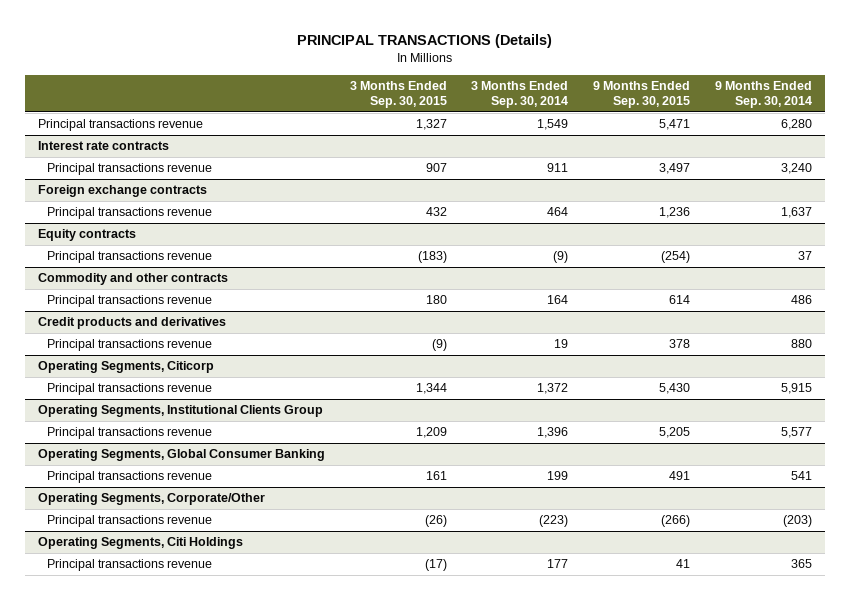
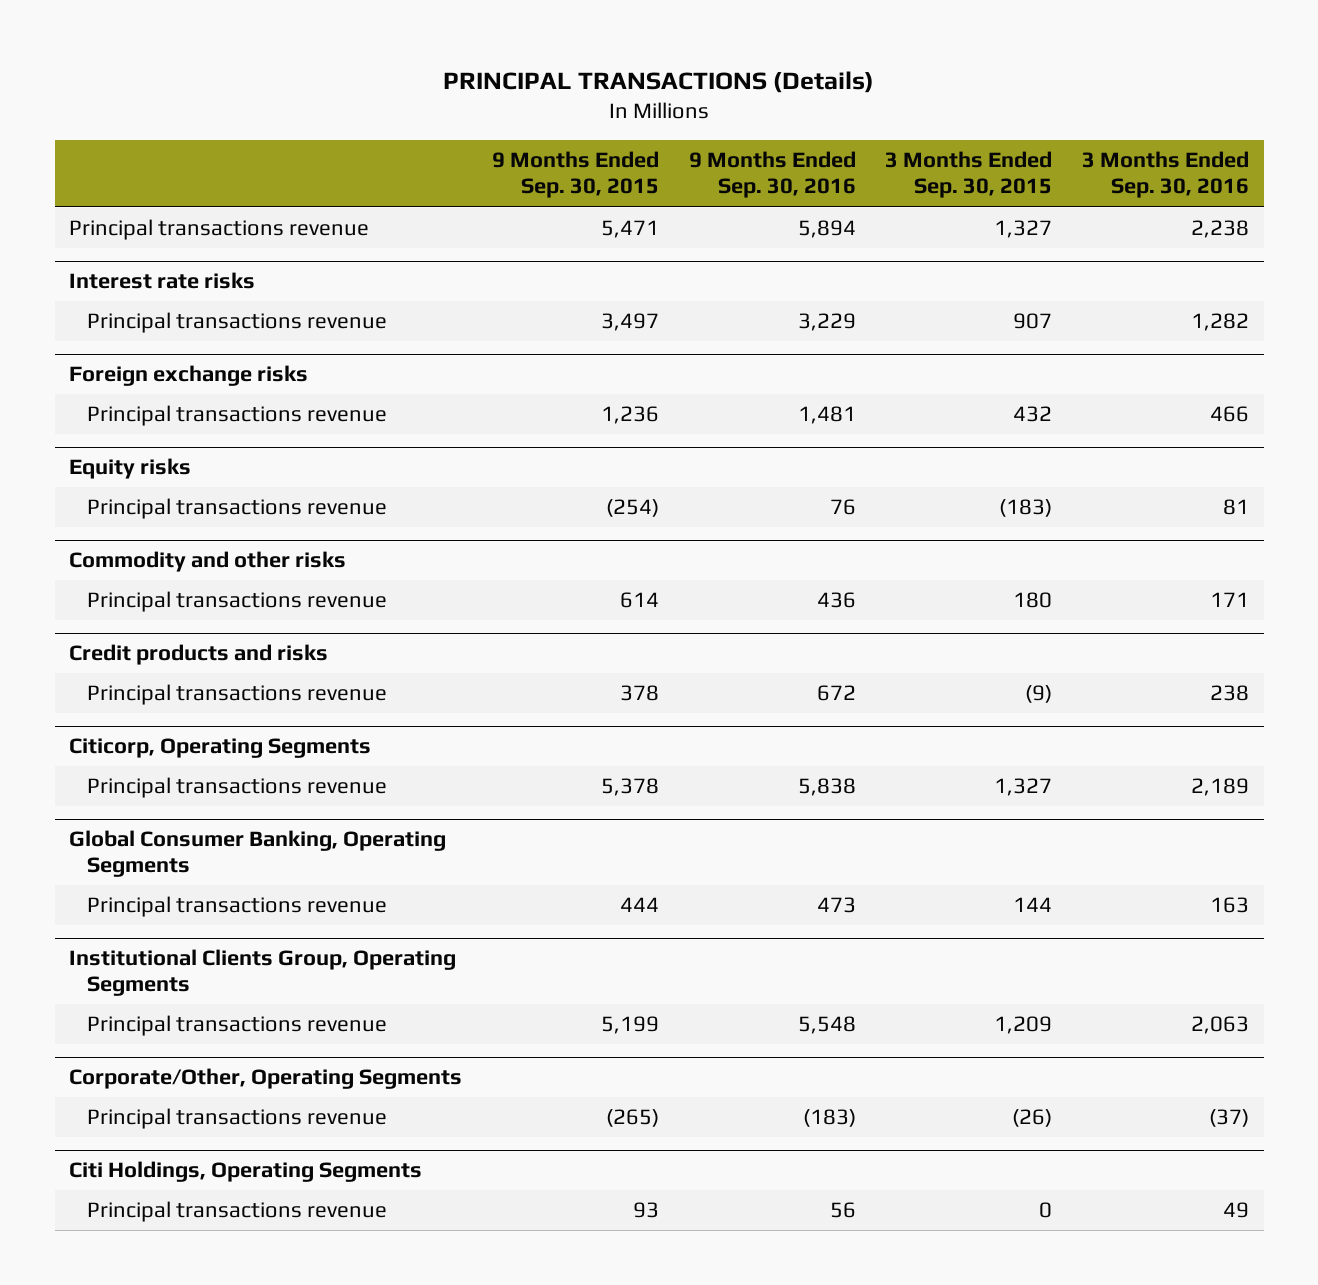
- | 3 Months Ended Sep. 30, 2015 | 3 Months Ended Sep. 30, 2014 | 9 Months Ended Sep. 30, 2015 | 9 Months Ended Sep. 30, 2014
+ | 9 Months Ended Sep. 30, 2015 | 9 Months Ended Sep. 30, 2016 | 3 Months Ended Sep. 30, 2015 | 3 Months Ended Sep. 30, 2016
- Interest rate contracts
+ Interest rate risks
- Foreign exchange contracts
+ Foreign exchange risks
- Equity contracts
+ Equity risks
- Commodity and other contracts
+ Commodity and other risks
- Credit products and derivatives
+ Credit products and risks
- Operating Segments, Citicorp
- Principal transactions revenue | 1,344 | 1,372 | 5,430 | 5,915
- Operating Segments, Institutional Clients Group
- Principal transactions revenue | 1,209 | 1,396 | 5,205 | 5,577
- Operating Segments, Global Consumer Banking
- Principal transactions revenue | 161 | 199 | 491 | 541
- Operating Segments, Corporate/Other
- Principal transactions revenue | (26) | (223) | (266) | (203)
- Operating Segments, Citi Holdings
- Principal transactions revenue | (17) | 177 | 41 | 365
+ Citicorp, Operating Segments
+ Principal transactions revenue | 5,378 | 5,838 | 1,327 | 2,189
+ Global Consumer Banking, Operating Segments
+ Principal transactions revenue | 444 | 473 | 144 | 163
+ Institutional Clients Group, Operating Segments
+ Principal transactions revenue | 5,199 | 5,548 | 1,209 | 2,063
+ Corporate/Other, Operating Segments
+ Principal transactions revenue | (265) | (183) | (26) | (37)
+ Citi Holdings, Operating Segments
+ Principal transactions revenue | 93 | 56 | 0 | 49

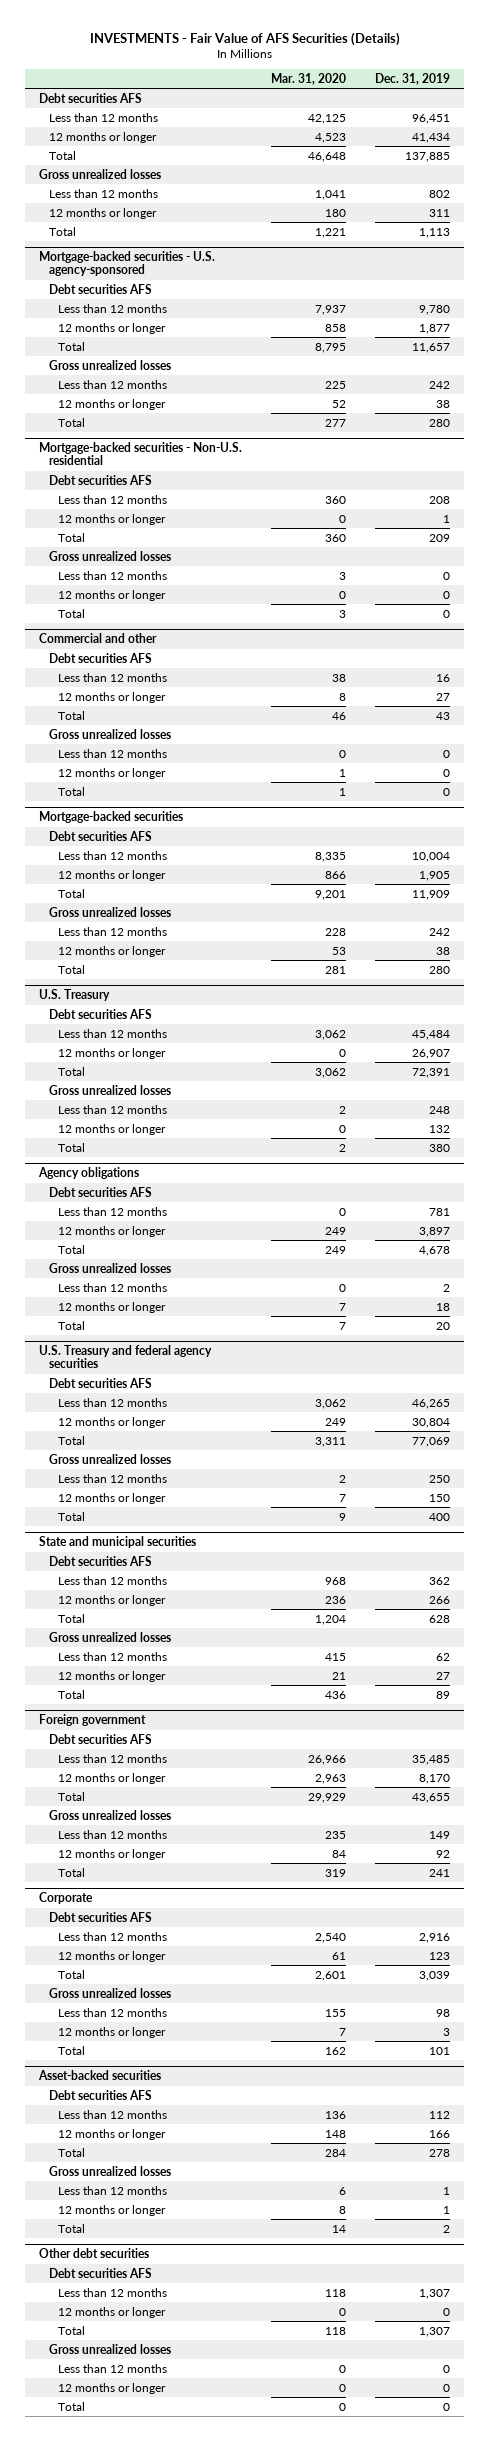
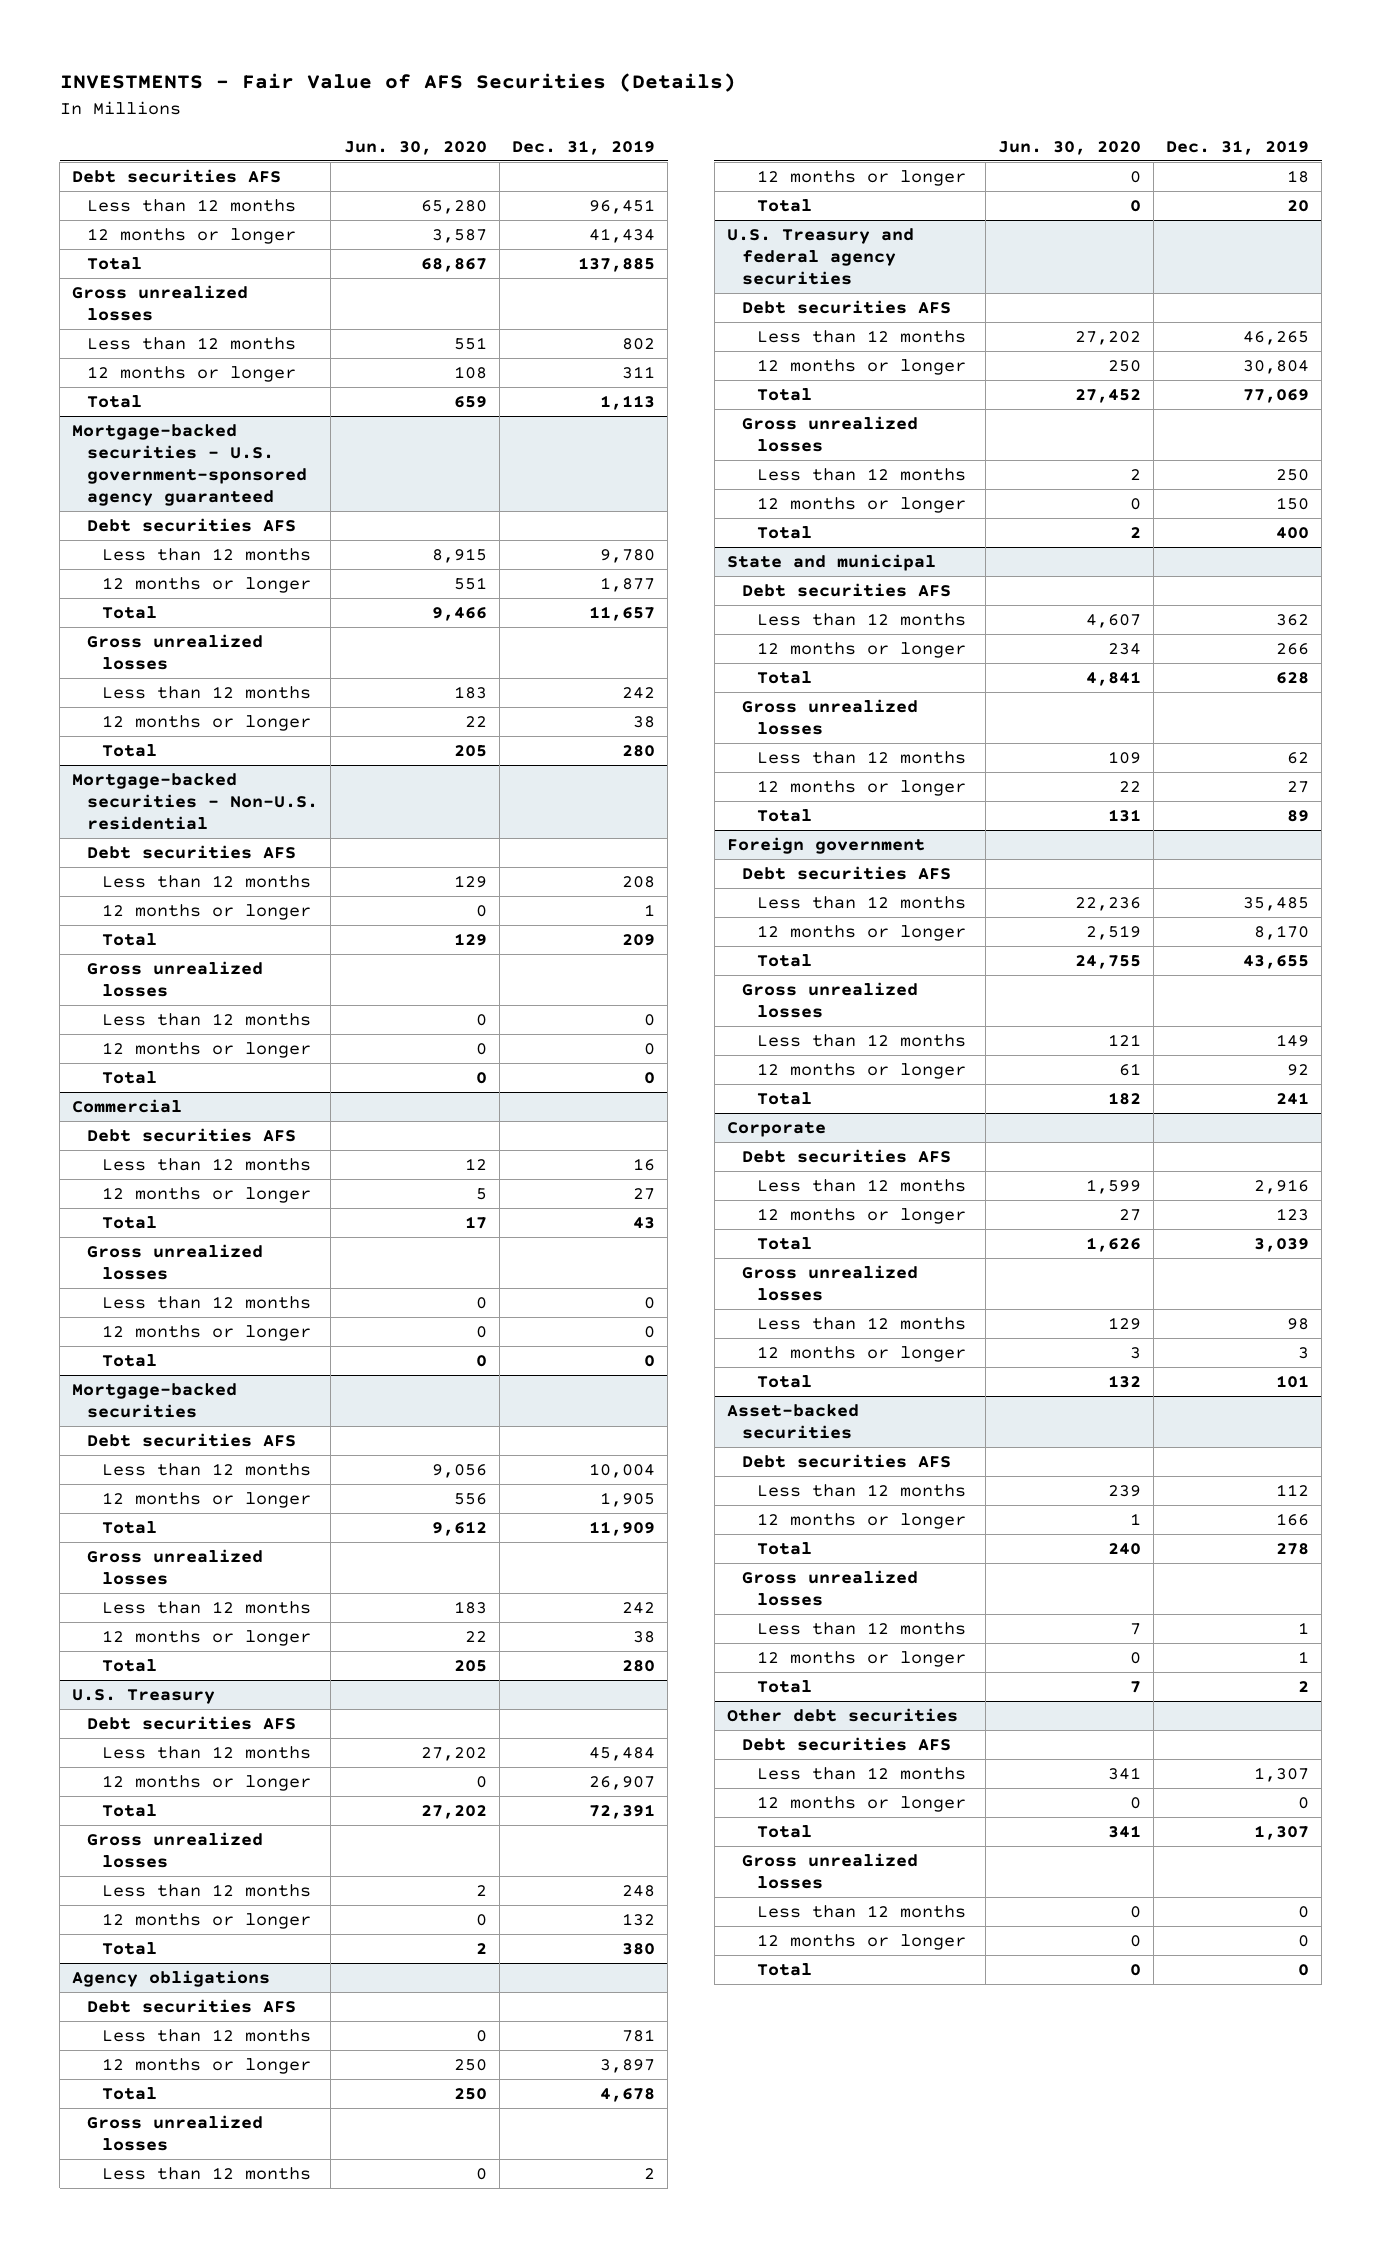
- | Mar. 31, 2020 | Dec. 31, 2019
+ | Jun. 30, 2020 | Dec. 31, 2019
- Mortgage-backed securities - U.S. agency-sponsored
+ Mortgage-backed securities - U.S. government-sponsored agency guaranteed
- Commercial and other
+ Commercial
- State and municipal securities
+ State and municipal

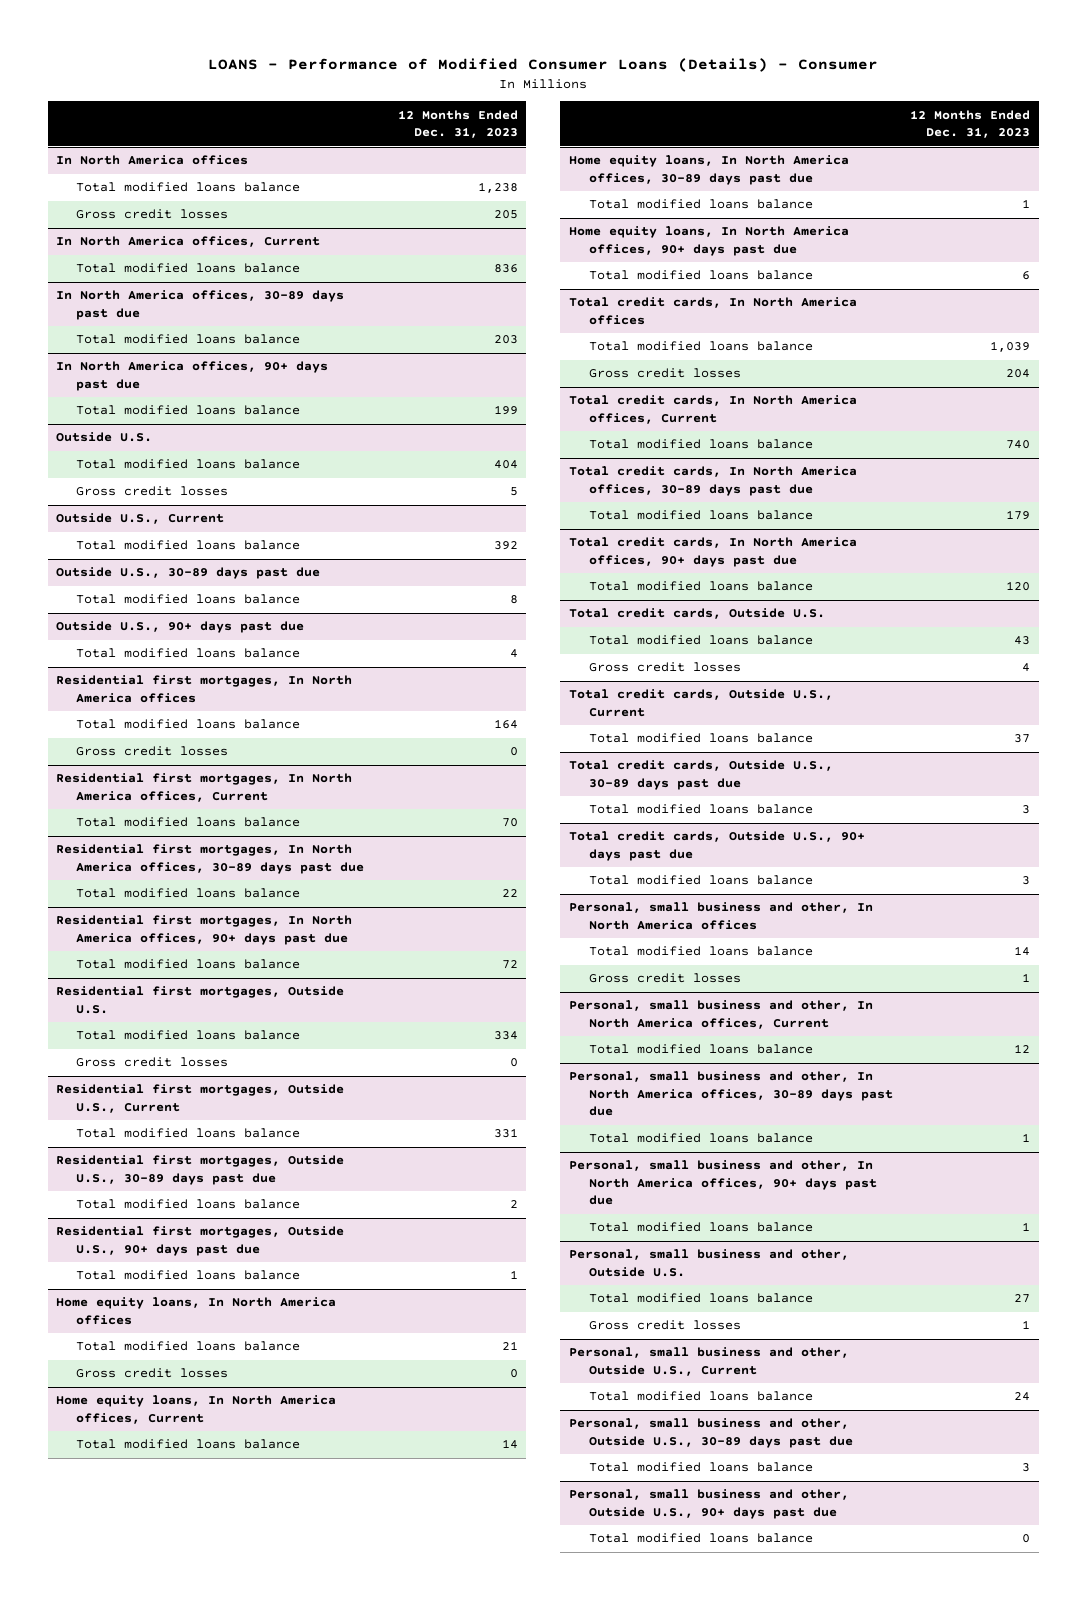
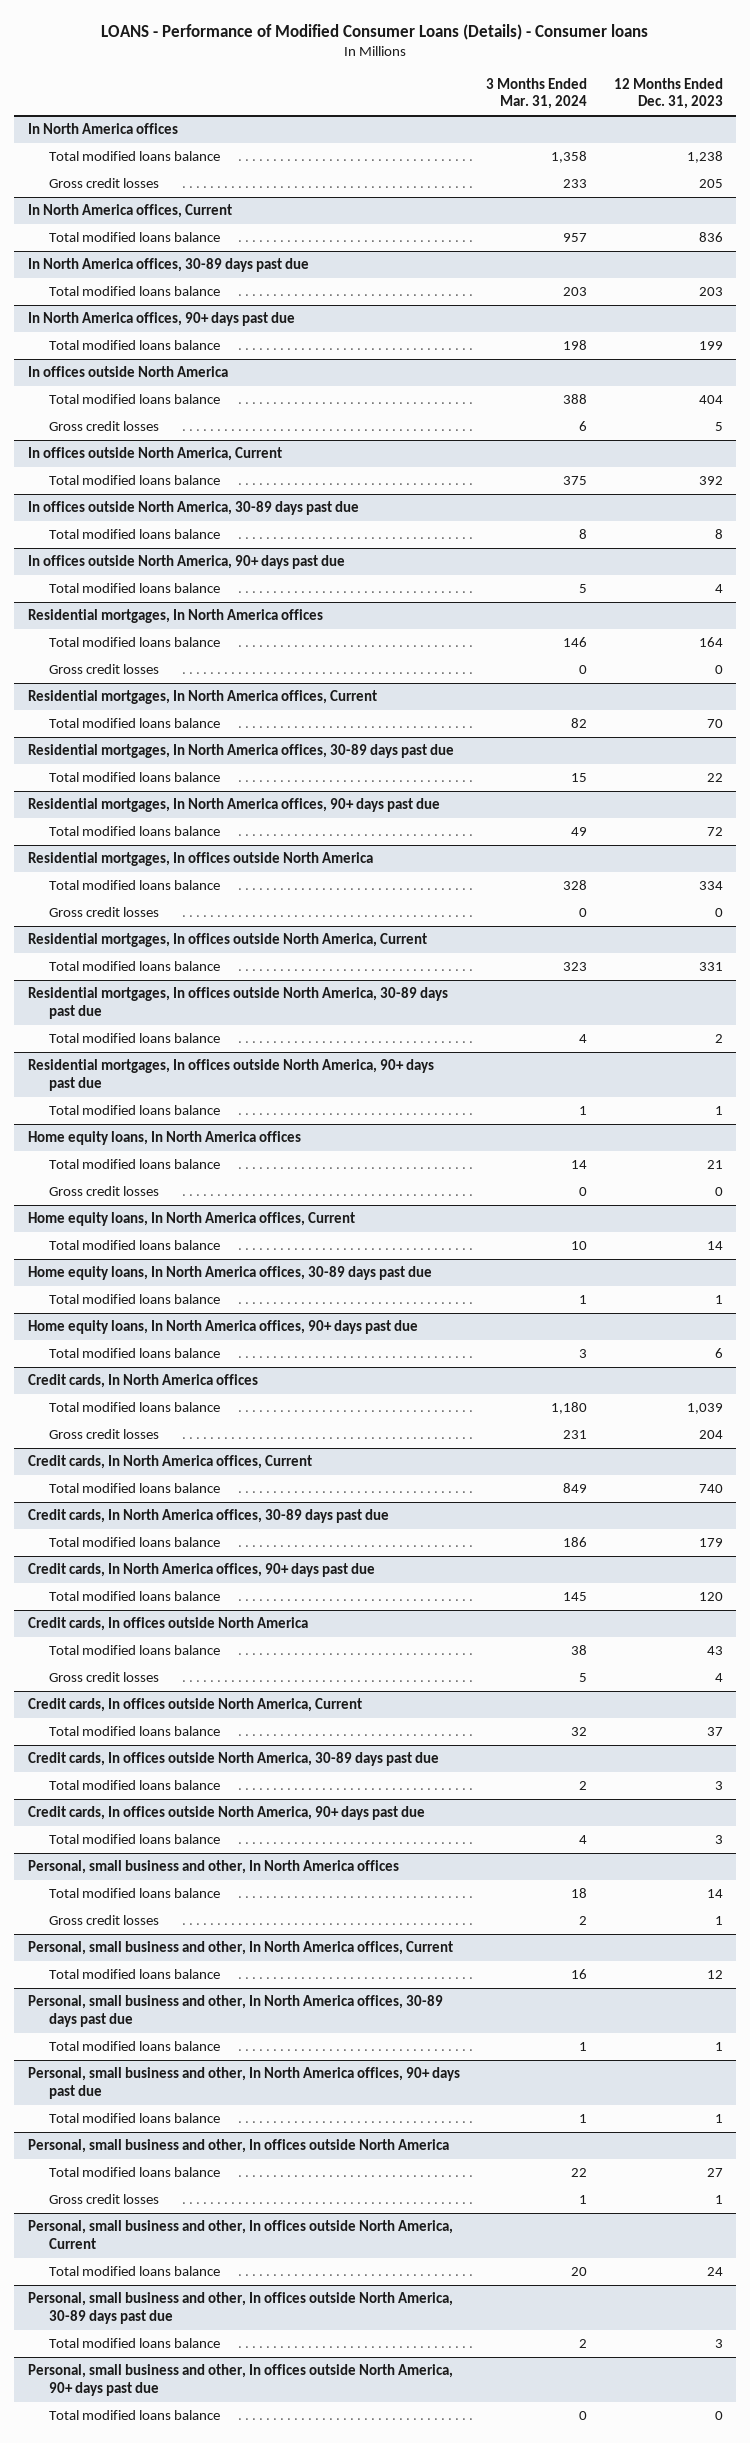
- LOANS - Performance of Modified Consumer Loans (Details) - Consumer
+ LOANS - Performance of Modified Consumer Loans (Details) - Consumer loans
- | 12 Months Ended Dec. 31, 2023
+ | 3 Months Ended Mar. 31, 2024 | 12 Months Ended Dec. 31, 2023
- Outside U.S.
+ In offices outside North America
- Outside U.S., Current
+ In offices outside North America, Current
- Outside U.S., 30-89 days past due
+ In offices outside North America, 30-89 days past due
- Outside U.S., 90+ days past due
+ In offices outside North America, 90+ days past due
- Residential first mortgages, In North America offices
+ Residential mortgages, In North America offices
- Residential first mortgages, In North America offices, Current
+ Residential mortgages, In North America offices, Current
- Residential first mortgages, In North America offices, 30-89 days past due
+ Residential mortgages, In North America offices, 30-89 days past due
- Residential first mortgages, In North America offices, 90+ days past due
+ Residential mortgages, In North America offices, 90+ days past due
- Residential first mortgages, Outside U.S.
+ Residential mortgages, In offices outside North America
- Residential first mortgages, Outside U.S., Current
+ Residential mortgages, In offices outside North America, Current
- Residential first mortgages, Outside U.S., 30-89 days past due
+ Residential mortgages, In offices outside North America, 30-89 days past due
- Residential first mortgages, Outside U.S., 90+ days past due
+ Residential mortgages, In offices outside North America, 90+ days past due
- Total credit cards, In North America offices
+ Credit cards, In North America offices
- Total credit cards, In North America offices, Current
+ Credit cards, In North America offices, Current
- Total credit cards, In North America offices, 30-89 days past due
+ Credit cards, In North America offices, 30-89 days past due
- Total credit cards, In North America offices, 90+ days past due
+ Credit cards, In North America offices, 90+ days past due
- Total credit cards, Outside U.S.
+ Credit cards, In offices outside North America
- Total credit cards, Outside U.S., Current
+ Credit cards, In offices outside North America, Current
- Total credit cards, Outside U.S., 30-89 days past due
+ Credit cards, In offices outside North America, 30-89 days past due
- Total credit cards, Outside U.S., 90+ days past due
+ Credit cards, In offices outside North America, 90+ days past due
- Personal, small business and other, Outside U.S.
+ Personal, small business and other, In offices outside North America
- Personal, small business and other, Outside U.S., Current
+ Personal, small business and other, In offices outside North America, Current
- Personal, small business and other, Outside U.S., 30-89 days past due
+ Personal, small business and other, In offices outside North America, 30-89 days past due
- Personal, small business and other, Outside U.S., 90+ days past due
+ Personal, small business and other, In offices outside North America, 90+ days past due

